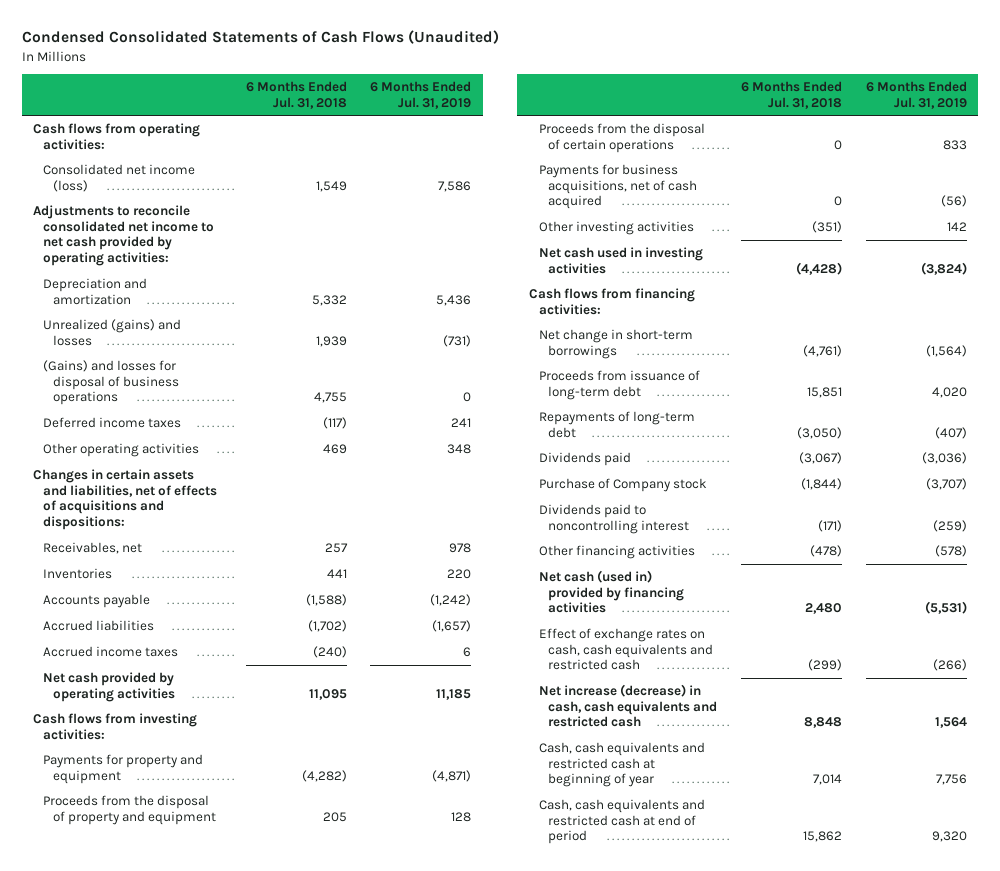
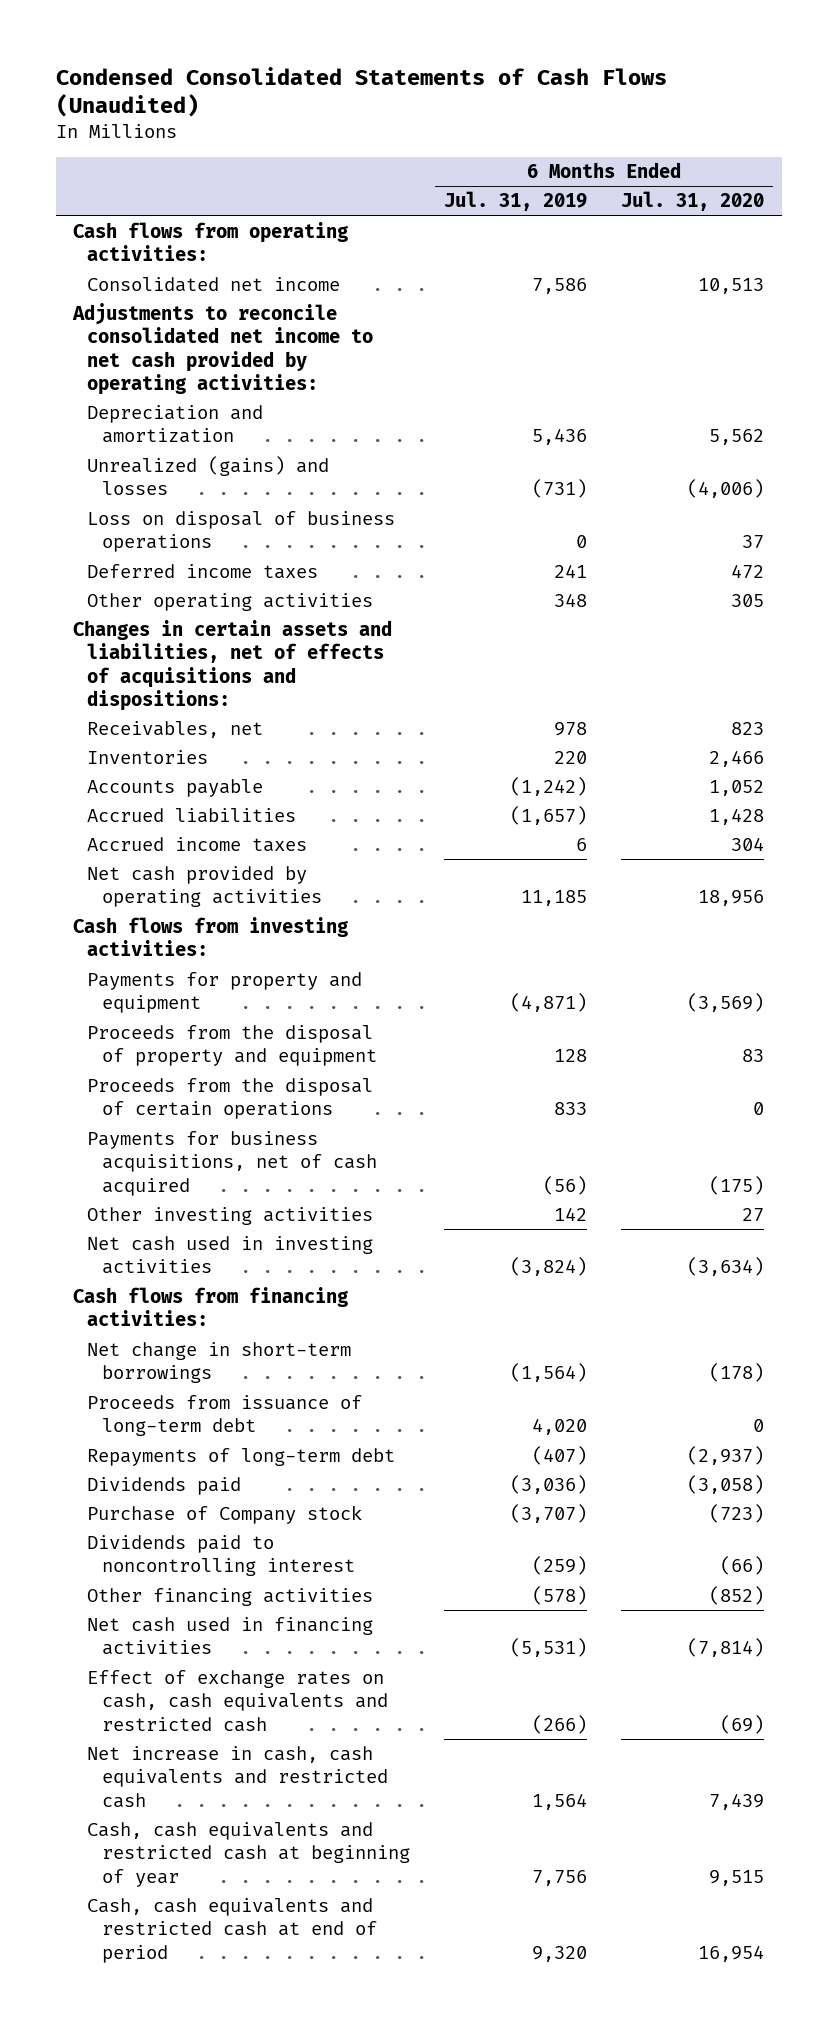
- | 6 Months Ended Jul. 31, 2018 | 6 Months Ended Jul. 31, 2019
+ | 6 Months Ended Jul. 31, 2019 | 6 Months Ended Jul. 31, 2020
- Consolidated net income (loss) | 1,549 | 7,586
+ Consolidated net income | 7,586 | 10,513
- (Gains) and losses for disposal of business operations | 4,755 | 0
+ Loss on disposal of business operations | 0 | 37
- Net cash (used in) provided by financing activities | 2,480 | (5,531)
+ Net cash used in financing activities | (5,531) | (7,814)
- Net increase (decrease) in cash, cash equivalents and restricted cash | 8,848 | 1,564
+ Net increase in cash, cash equivalents and restricted cash | 1,564 | 7,439

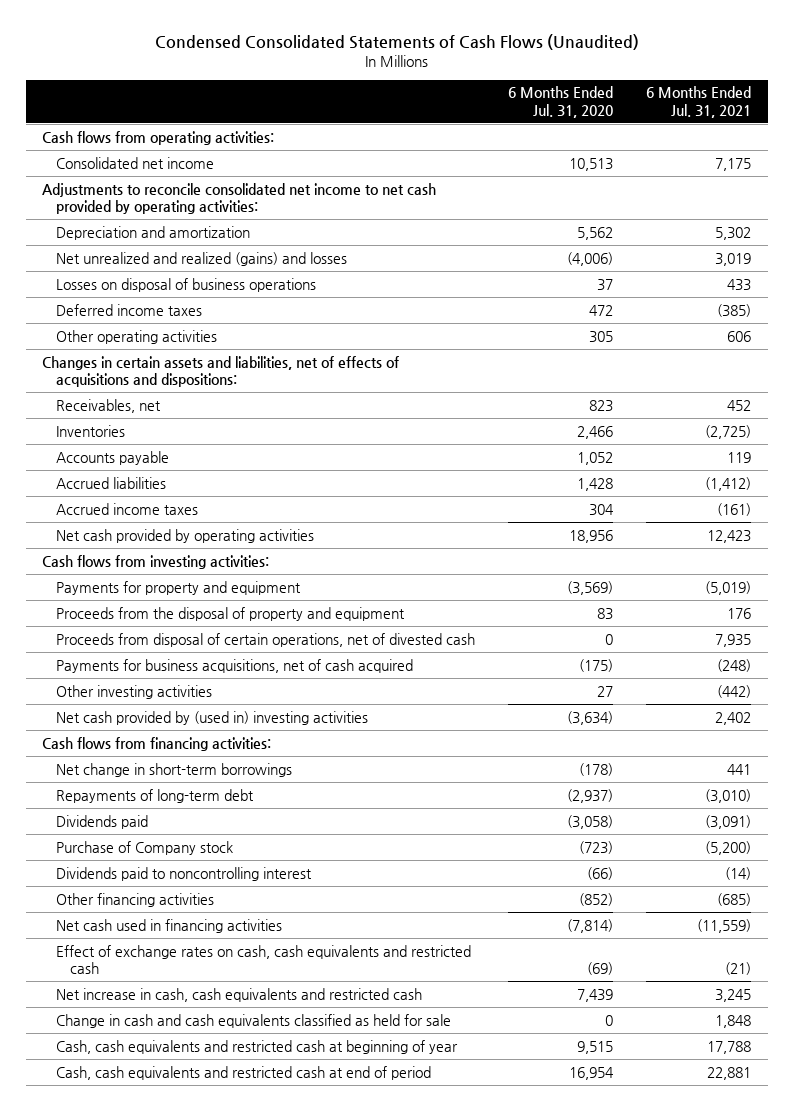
- | 6 Months Ended Jul. 31, 2019 | 6 Months Ended Jul. 31, 2020
+ | 6 Months Ended Jul. 31, 2020 | 6 Months Ended Jul. 31, 2021
- Unrealized (gains) and losses | (731) | (4,006)
- Loss on disposal of business operations | 0 | 37
+ Net unrealized and realized (gains) and losses | (4,006) | 3,019
+ Losses on disposal of business operations | 37 | 433
- Proceeds from the disposal of certain operations | 833 | 0
+ Proceeds from disposal of certain operations, net of divested cash | 0 | 7,935
- Net cash used in investing activities | (3,824) | (3,634)
+ Net cash provided by (used in) investing activities | (3,634) | 2,402
- Proceeds from issuance of long-term debt | 4,020 | 0
+ Change in cash and cash equivalents classified as held for sale | 0 | 1,848

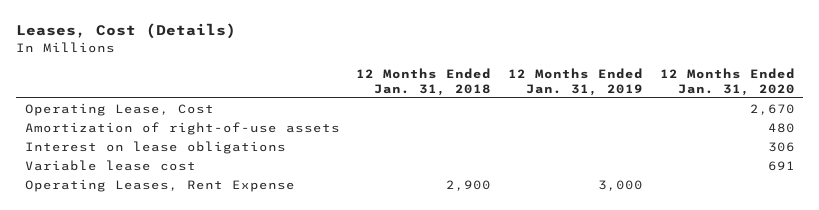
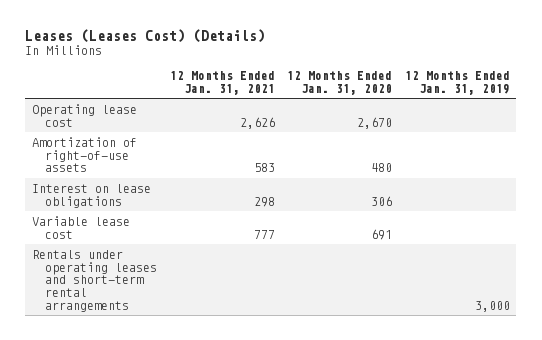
- Leases, Cost (Details)
+ Leases (Leases Cost) (Details)
- | 12 Months Ended Jan. 31, 2018 | 12 Months Ended Jan. 31, 2019 | 12 Months Ended Jan. 31, 2020
+ | 12 Months Ended Jan. 31, 2021 | 12 Months Ended Jan. 31, 2020 | 12 Months Ended Jan. 31, 2019
- Operating Lease, Cost | | | 2,670
+ Operating lease cost | 2,626 | 2,670 |
- Operating Leases, Rent Expense | 2,900 | 3,000 |
+ Rentals under operating leases and short-term rental arrangements | | | 3,000

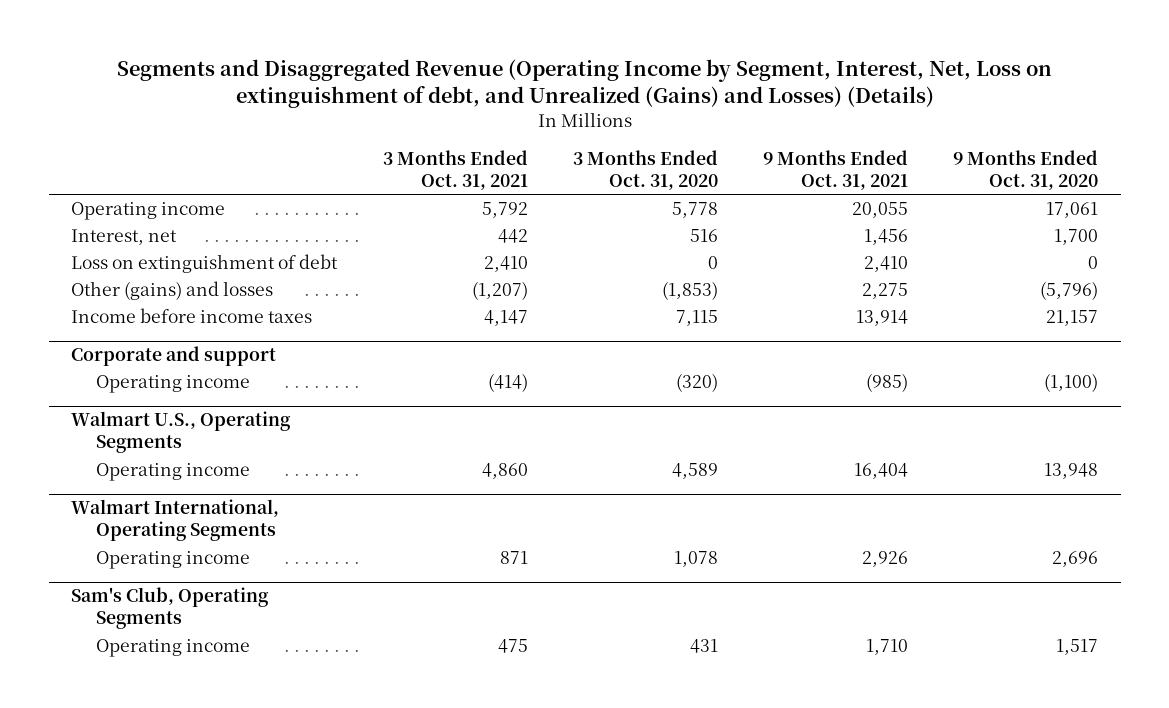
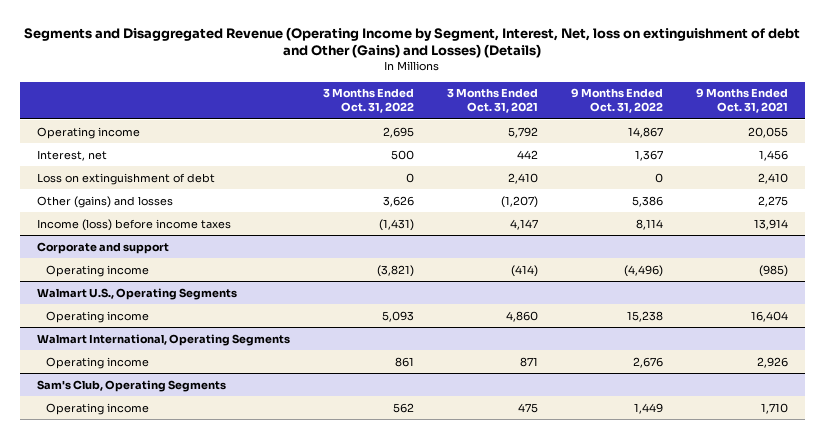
- Segments and Disaggregated Revenue (Operating Income by Segment, Interest, Net, Loss on extinguishment of debt, and Unrealized (Gains) and Losses) (Details)
+ Segments and Disaggregated Revenue (Operating Income by Segment, Interest, Net, loss on extinguishment of debt and Other (Gains) and Losses) (Details)
- | 3 Months Ended Oct. 31, 2021 | 3 Months Ended Oct. 31, 2020 | 9 Months Ended Oct. 31, 2021 | 9 Months Ended Oct. 31, 2020
+ | 3 Months Ended Oct. 31, 2022 | 3 Months Ended Oct. 31, 2021 | 9 Months Ended Oct. 31, 2022 | 9 Months Ended Oct. 31, 2021
- Income before income taxes | 4,147 | 7,115 | 13,914 | 21,157
+ Income (loss) before income taxes | (1,431) | 4,147 | 8,114 | 13,914

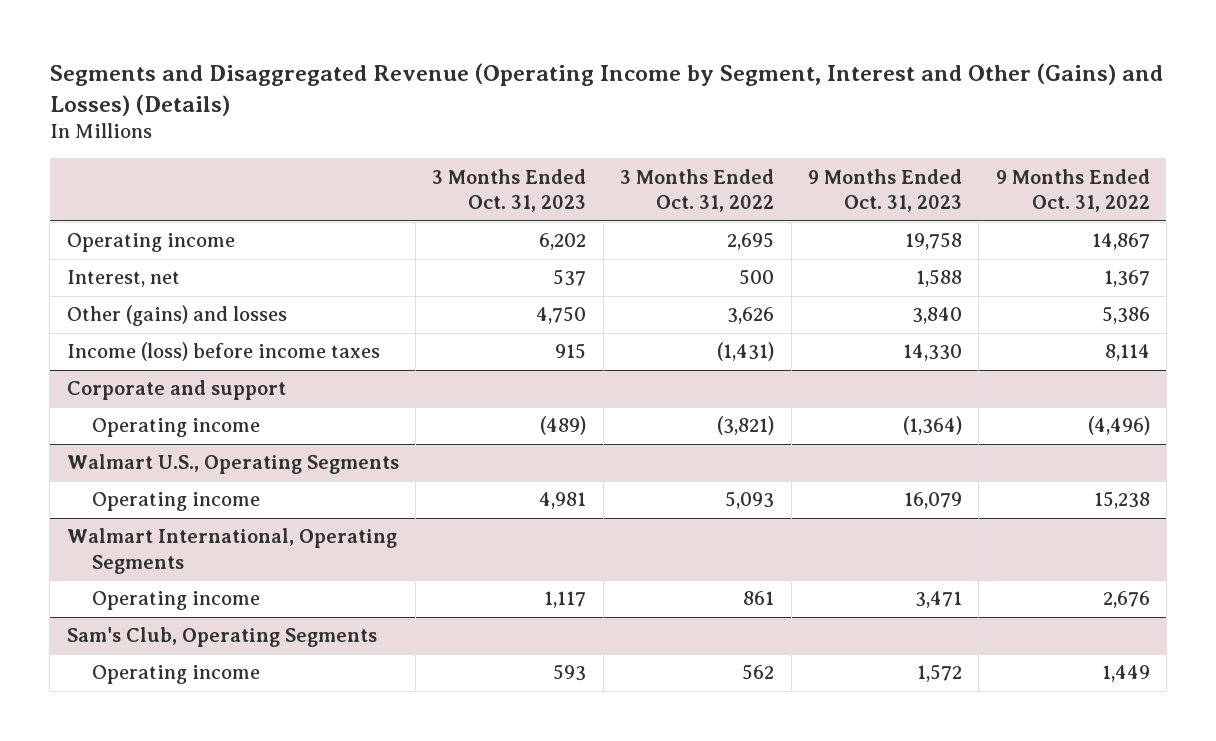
- Segments and Disaggregated Revenue (Operating Income by Segment, Interest, Net, loss on extinguishment of debt and Other (Gains) and Losses) (Details)
+ Segments and Disaggregated Revenue (Operating Income by Segment, Interest and Other (Gains) and Losses) (Details)
- | 3 Months Ended Oct. 31, 2022 | 3 Months Ended Oct. 31, 2021 | 9 Months Ended Oct. 31, 2022 | 9 Months Ended Oct. 31, 2021
+ | 3 Months Ended Oct. 31, 2023 | 3 Months Ended Oct. 31, 2022 | 9 Months Ended Oct. 31, 2023 | 9 Months Ended Oct. 31, 2022
- Loss on extinguishment of debt | 0 | 2,410 | 0 | 2,410

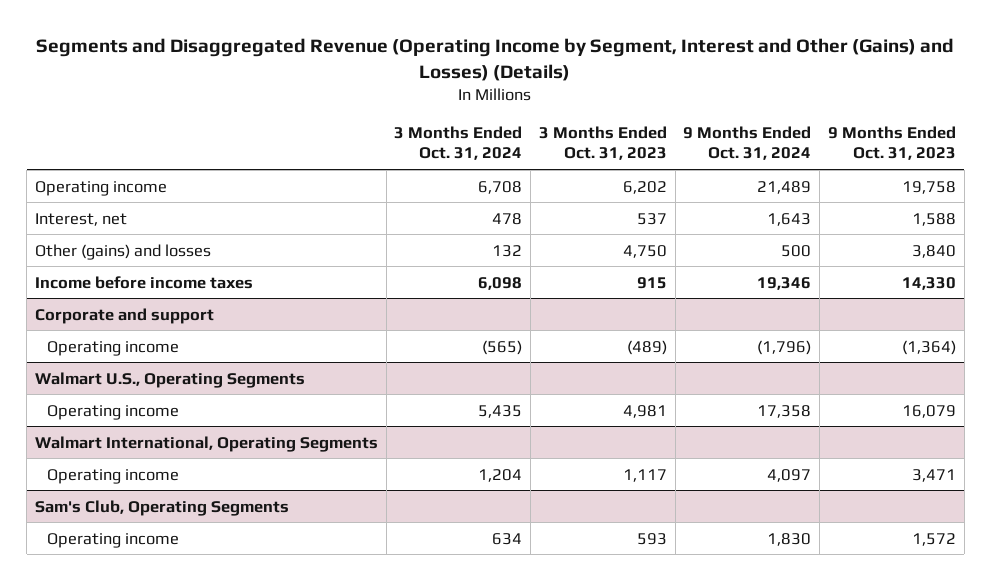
- | 3 Months Ended Oct. 31, 2023 | 3 Months Ended Oct. 31, 2022 | 9 Months Ended Oct. 31, 2023 | 9 Months Ended Oct. 31, 2022
+ | 3 Months Ended Oct. 31, 2024 | 3 Months Ended Oct. 31, 2023 | 9 Months Ended Oct. 31, 2024 | 9 Months Ended Oct. 31, 2023
- Income (loss) before income taxes | 915 | (1,431) | 14,330 | 8,114
+ Income before income taxes | 6,098 | 915 | 19,346 | 14,330

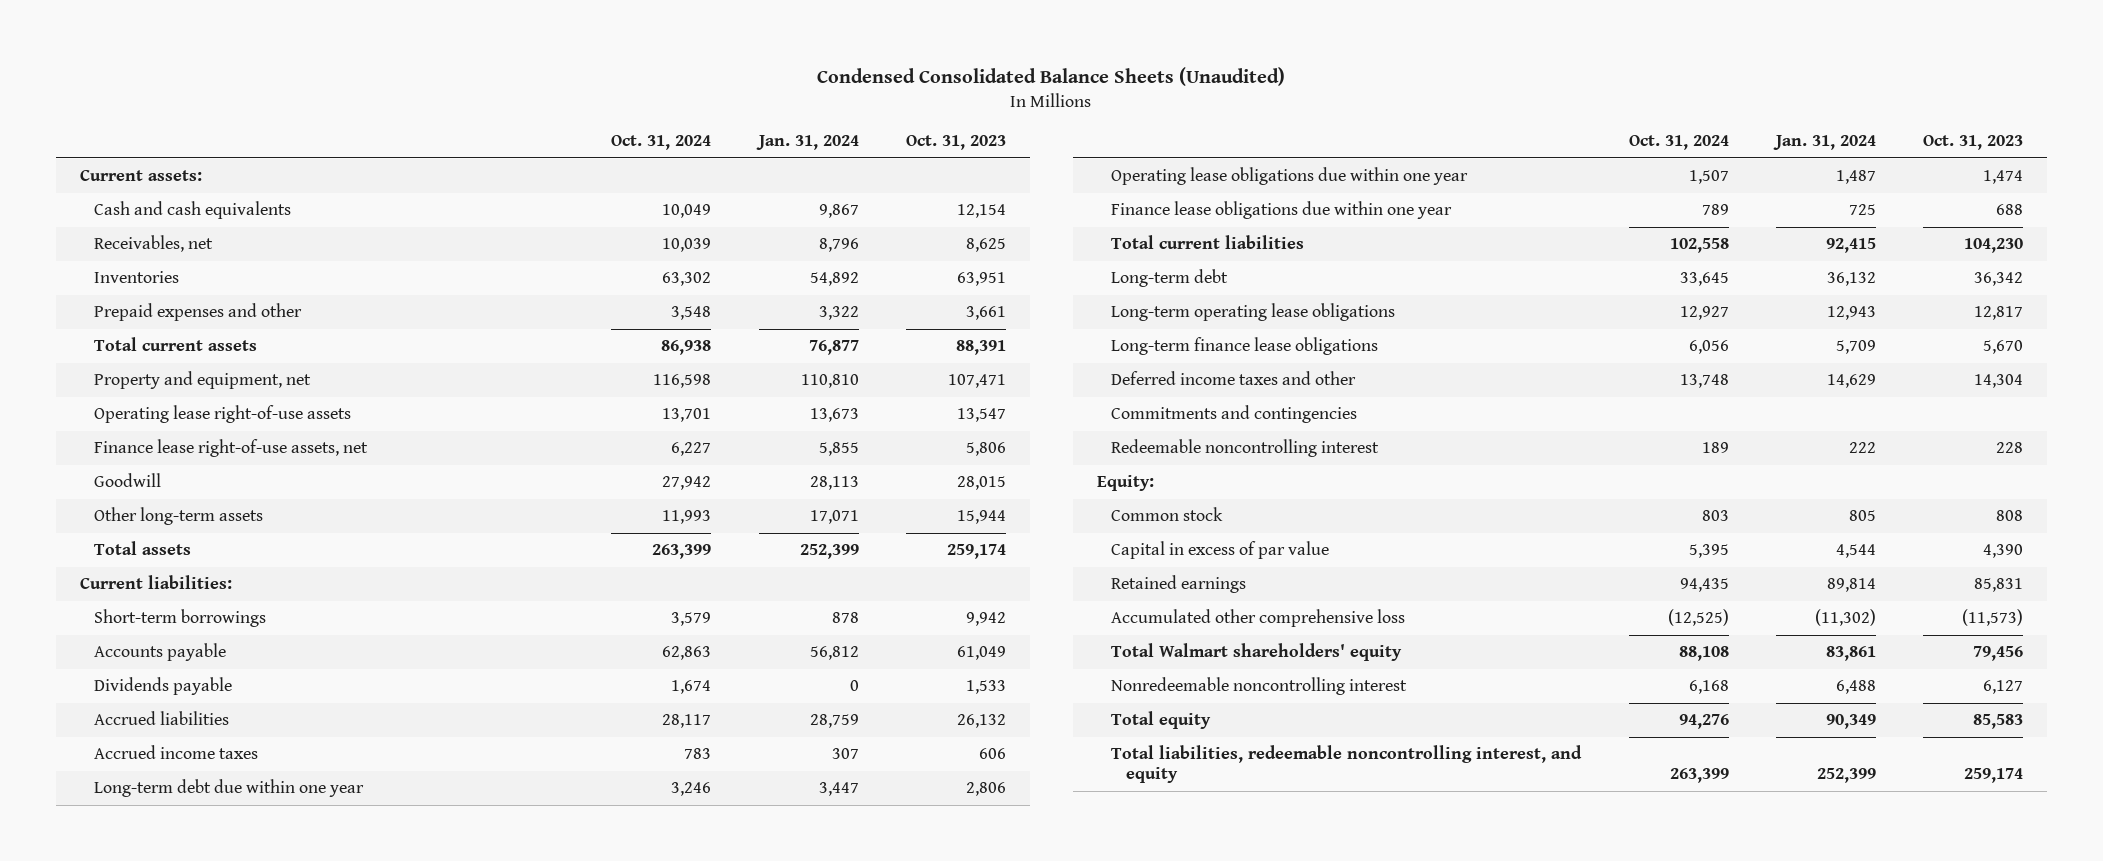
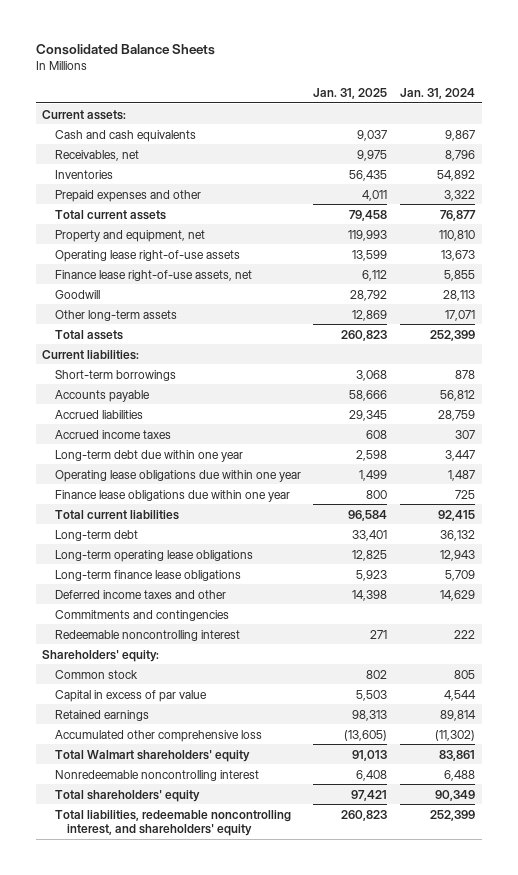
- Condensed Consolidated Balance Sheets (Unaudited)
+ Consolidated Balance Sheets
- | Oct. 31, 2024 | Jan. 31, 2024 | Oct. 31, 2023
+ | Jan. 31, 2025 | Jan. 31, 2024
- Dividends payable | 1,674 | 0 | 1,533
- Equity:
+ Shareholders' equity:
- Total equity | 94,276 | 90,349 | 85,583
- Total liabilities, redeemable noncontrolling interest, and equity | 263,399 | 252,399 | 259,174
+ Total shareholders' equity | 97,421 | 90,349
+ Total liabilities, redeemable noncontrolling interest, and shareholders' equity | 260,823 | 252,399

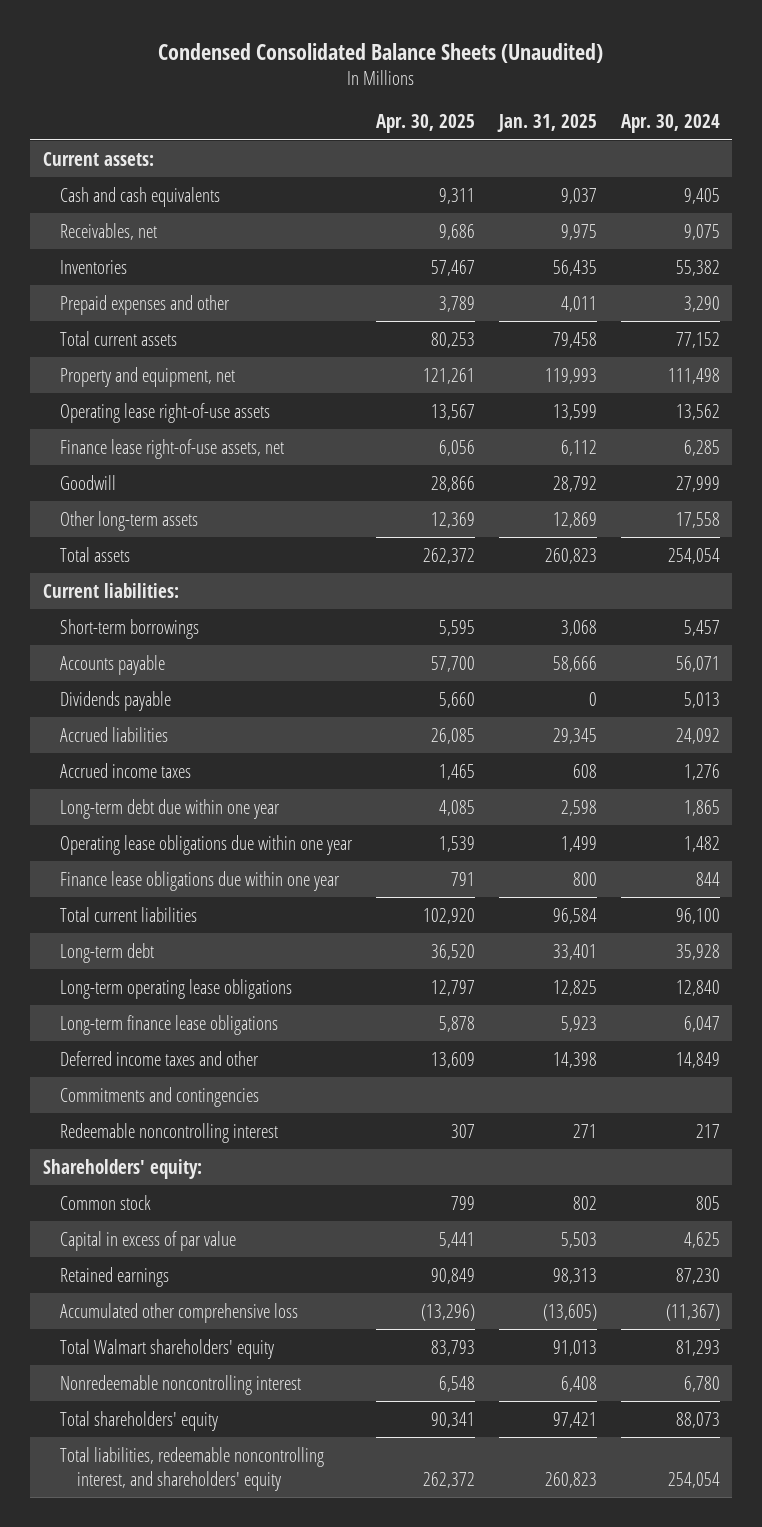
- Consolidated Balance Sheets
+ Condensed Consolidated Balance Sheets (Unaudited)
- | Jan. 31, 2025 | Jan. 31, 2024
+ | Apr. 30, 2025 | Jan. 31, 2025 | Apr. 30, 2024
+ Dividends payable | 5,660 | 0 | 5,013

